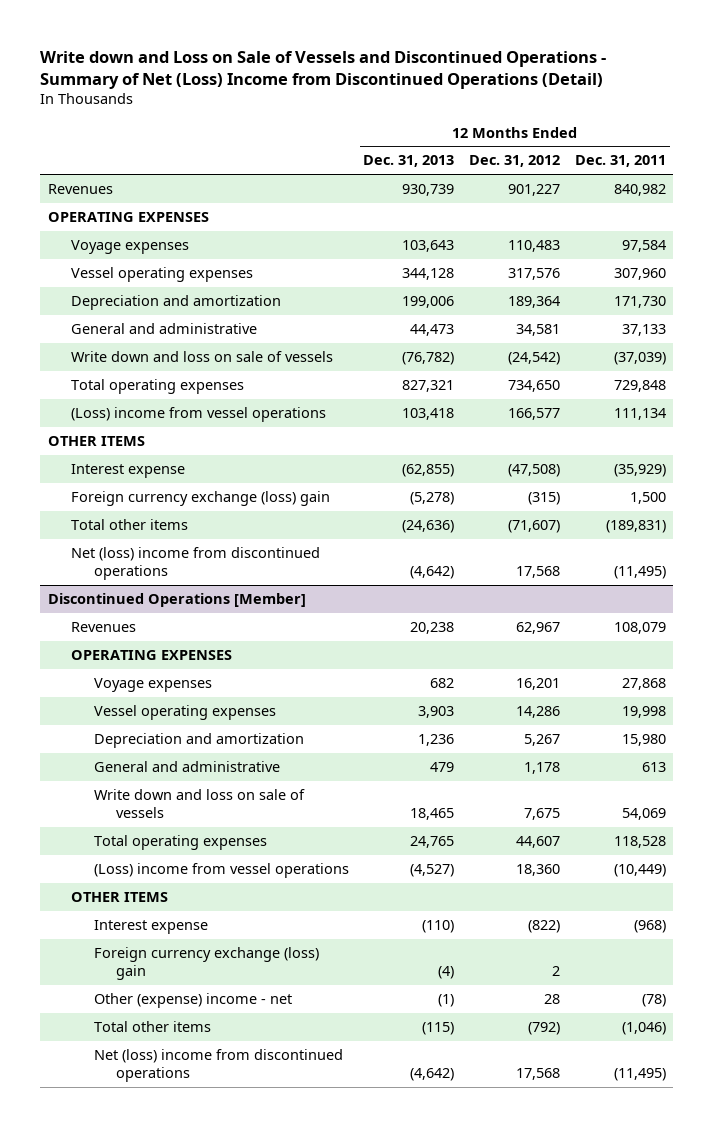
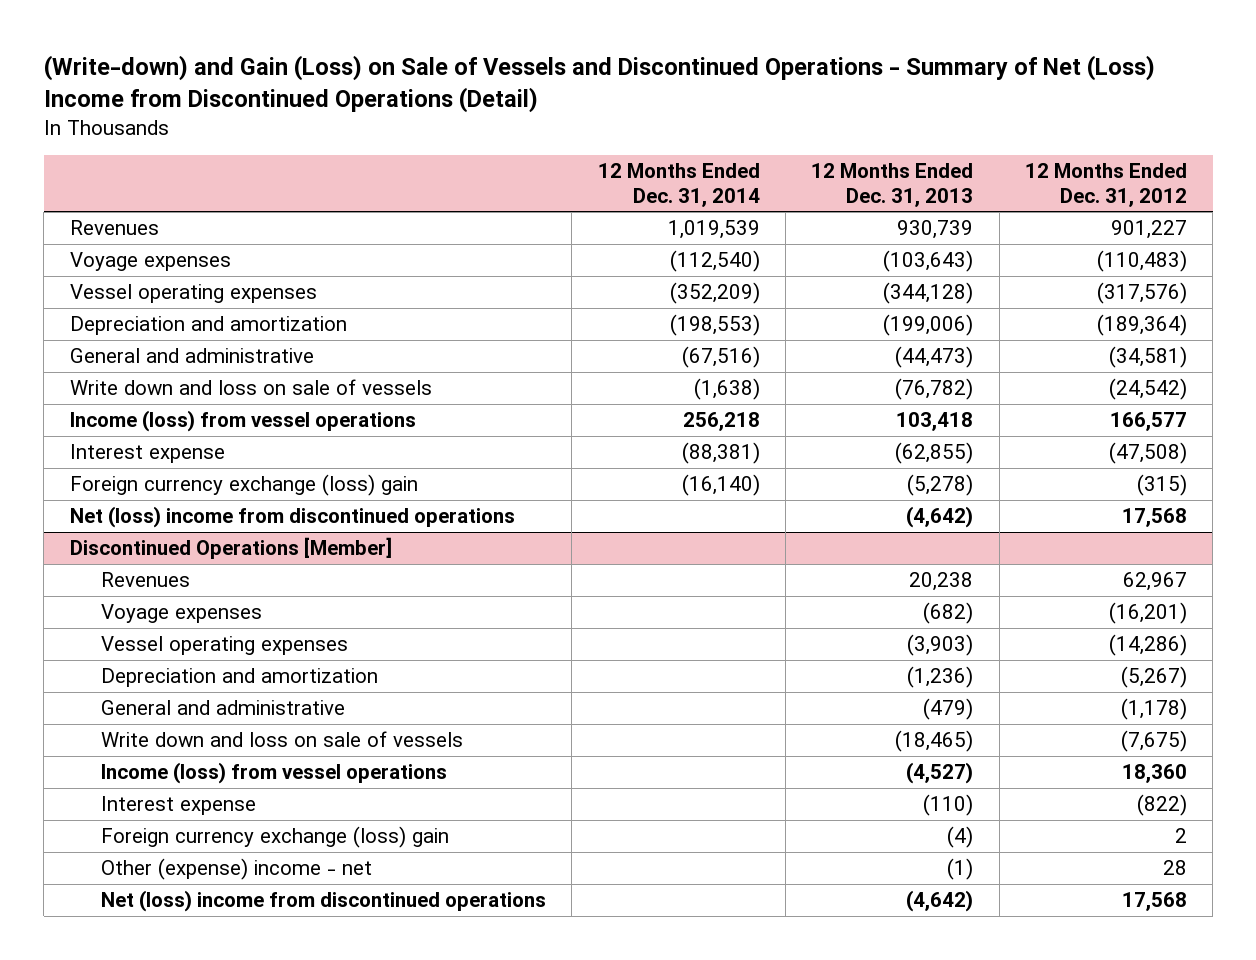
- Write down and Loss on Sale of Vessels and Discontinued Operations - Summary of Net (Loss) Income from Discontinued Operations (Detail)
+ (Write-down) and Gain (Loss) on Sale of Vessels and Discontinued Operations - Summary of Net (Loss) Income from Discontinued Operations (Detail)
- | 12 Months Ended Dec. 31, 2013 | 12 Months Ended Dec. 31, 2012 | 12 Months Ended Dec. 31, 2011
+ | 12 Months Ended Dec. 31, 2014 | 12 Months Ended Dec. 31, 2013 | 12 Months Ended Dec. 31, 2012
- OPERATING EXPENSES
- Voyage expenses | 103,643 | 110,483 | 97,584
- Vessel operating expenses | 344,128 | 317,576 | 307,960
- Depreciation and amortization | 199,006 | 189,364 | 171,730
- General and administrative | 44,473 | 34,581 | 37,133
+ Voyage expenses | (112,540) | (103,643) | (110,483)
+ Vessel operating expenses | (352,209) | (344,128) | (317,576)
+ Depreciation and amortization | (198,553) | (199,006) | (189,364)
+ General and administrative | (67,516) | (44,473) | (34,581)
- Total operating expenses | 827,321 | 734,650 | 729,848
- (Loss) income from vessel operations | 103,418 | 166,577 | 111,134
- OTHER ITEMS
+ Income (loss) from vessel operations | 256,218 | 103,418 | 166,577
- Total other items | (24,636) | (71,607) | (189,831)
@ Discontinued Operations [Member]
- OPERATING EXPENSES
- Voyage expenses | 682 | 16,201 | 27,868
- Vessel operating expenses | 3,903 | 14,286 | 19,998
- Depreciation and amortization | 1,236 | 5,267 | 15,980
- General and administrative | 479 | 1,178 | 613
- Write down and loss on sale of vessels | 18,465 | 7,675 | 54,069
- Total operating expenses | 24,765 | 44,607 | 118,528
- (Loss) income from vessel operations | (4,527) | 18,360 | (10,449)
- OTHER ITEMS
+ Voyage expenses | | (682) | (16,201)
+ Vessel operating expenses | | (3,903) | (14,286)
+ Depreciation and amortization | | (1,236) | (5,267)
+ General and administrative | | (479) | (1,178)
+ Write down and loss on sale of vessels | | (18,465) | (7,675)
+ Income (loss) from vessel operations | | (4,527) | 18,360
- Total other items | (115) | (792) | (1,046)

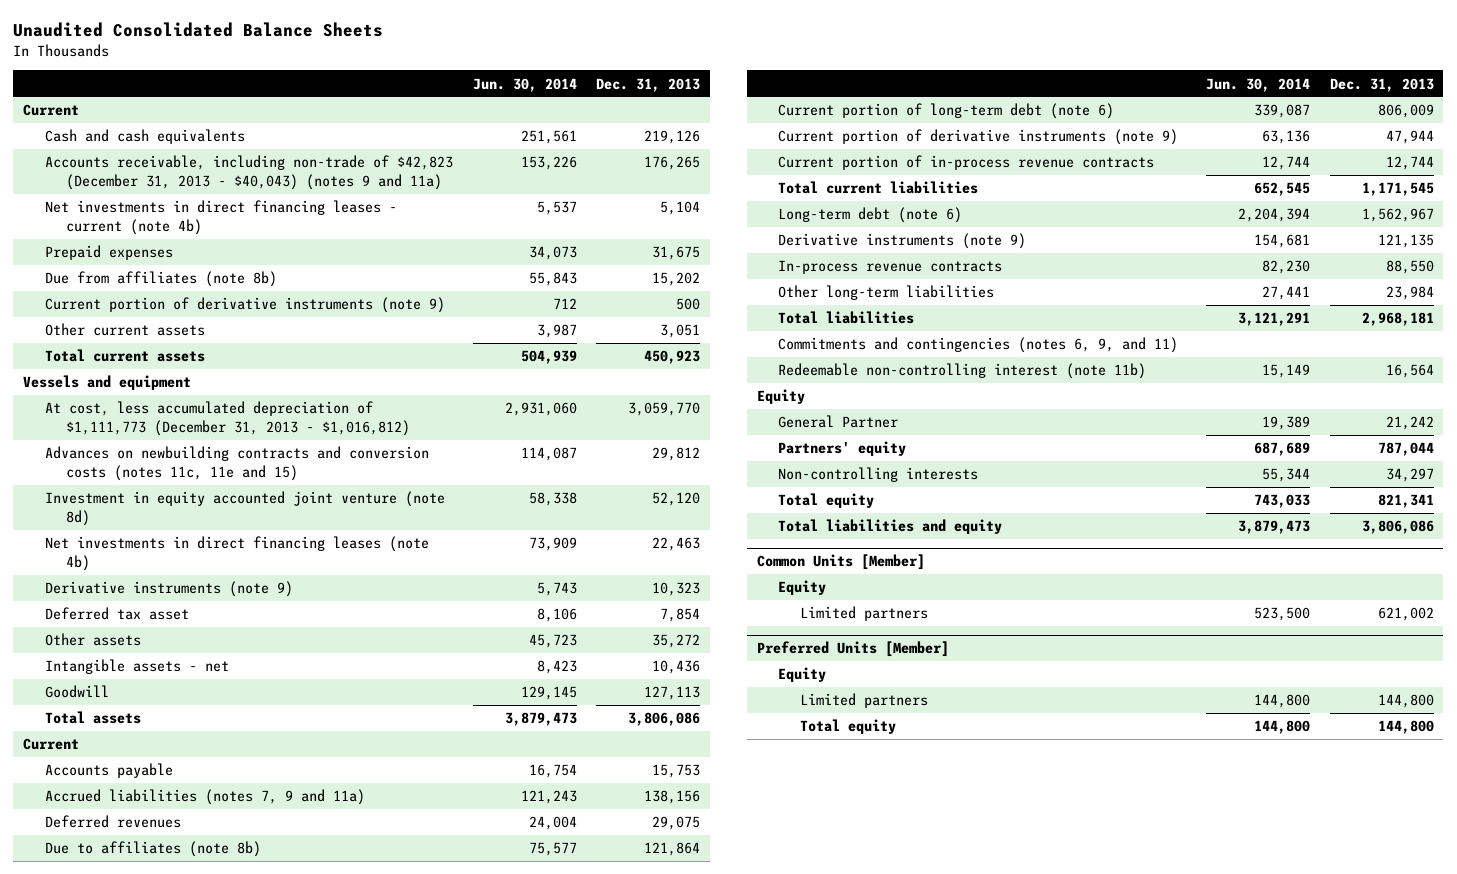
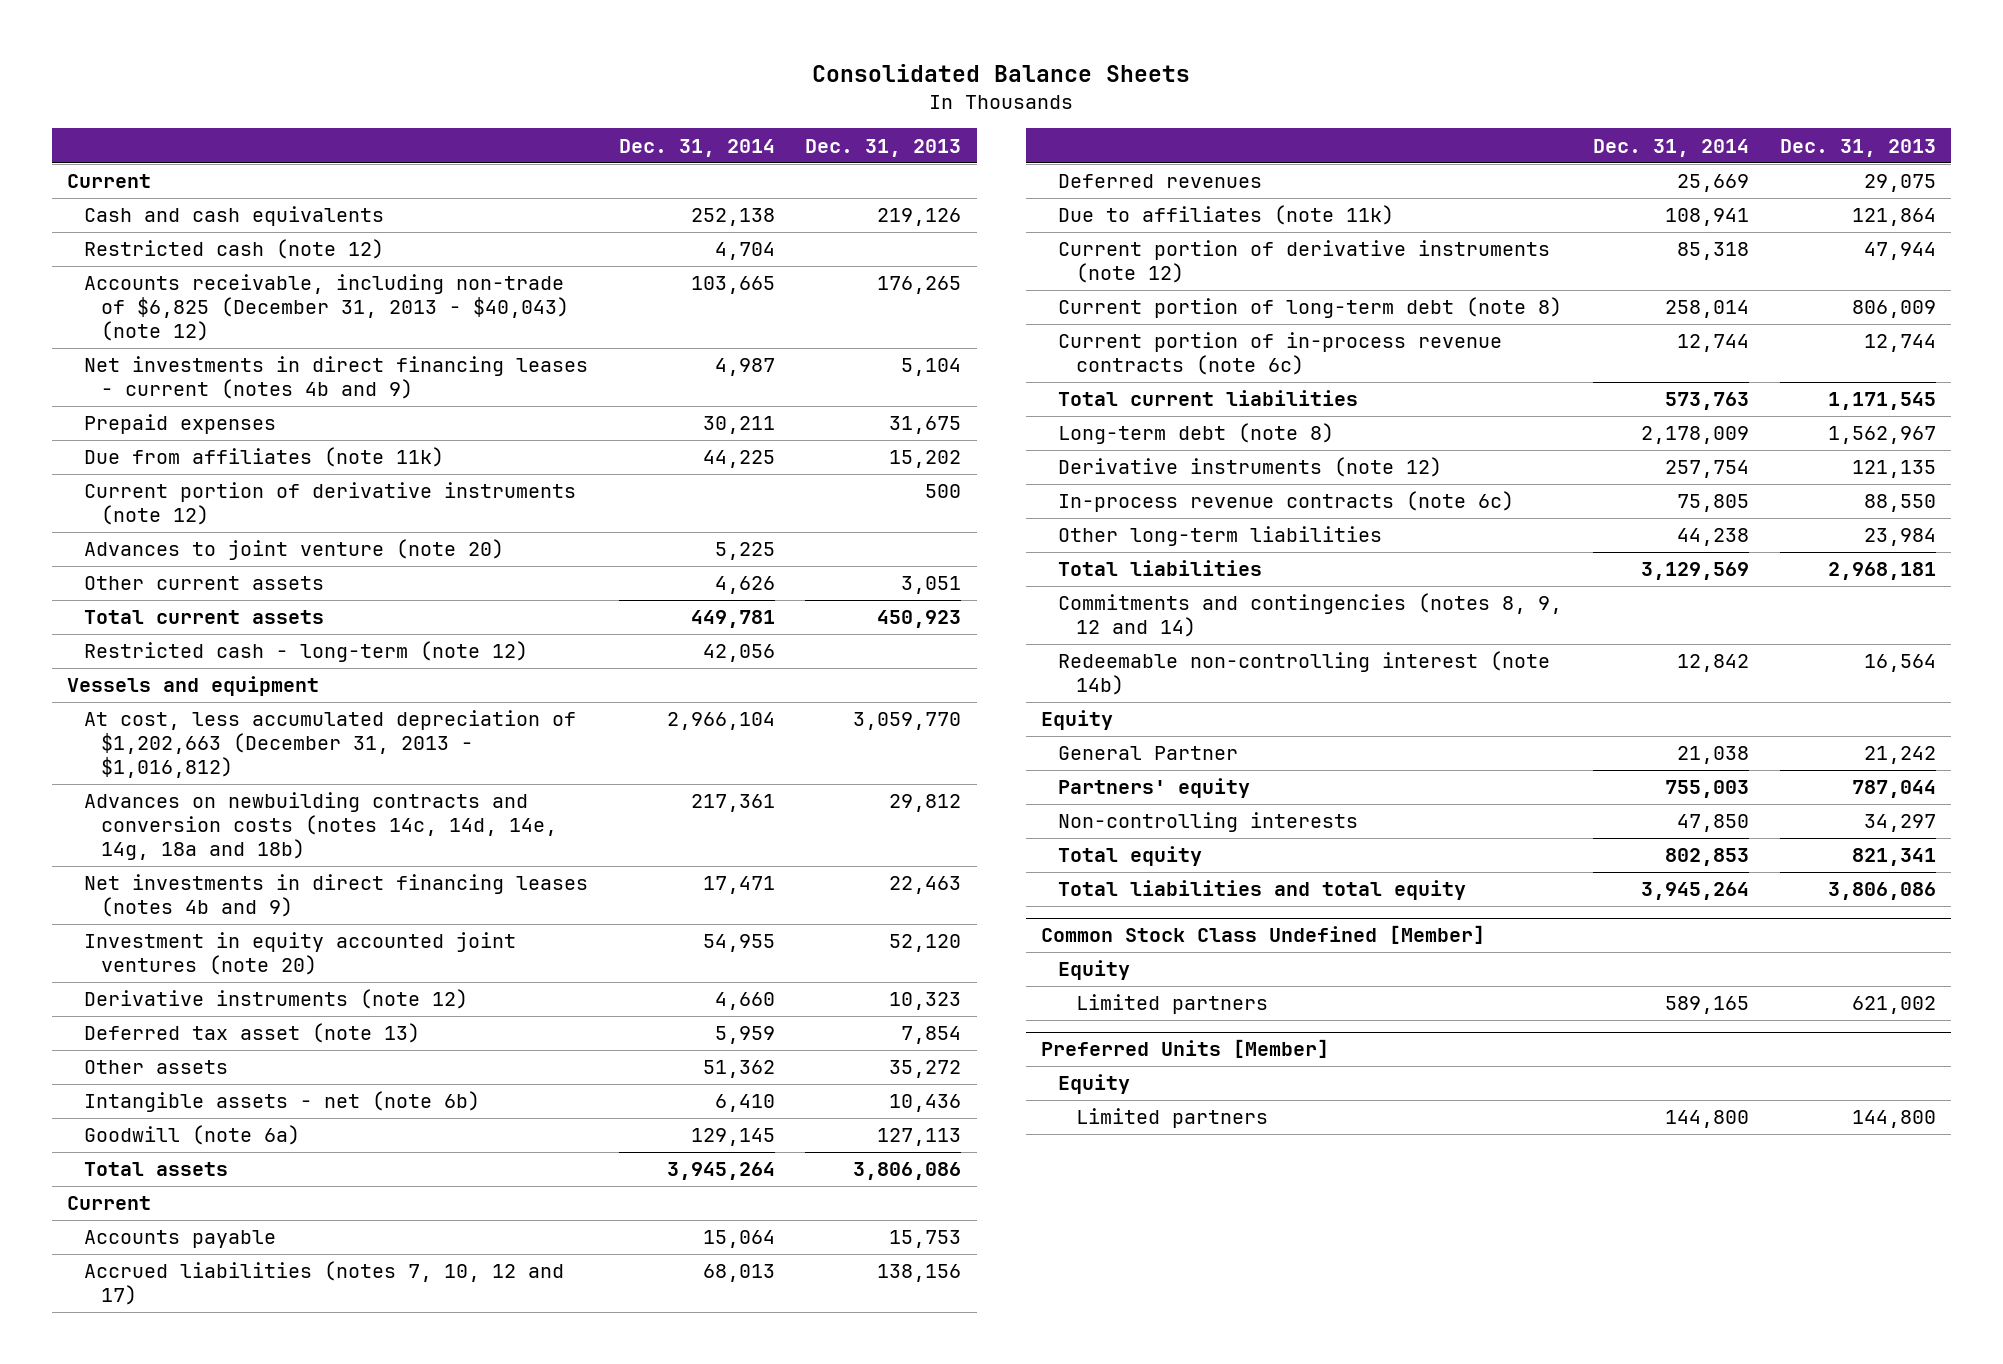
- Unaudited Consolidated Balance Sheets
+ Consolidated Balance Sheets
- | Jun. 30, 2014 | Dec. 31, 2013
+ | Dec. 31, 2014 | Dec. 31, 2013
- Accounts receivable, including non-trade of $42,823 (December 31, 2013 - $40,043) (notes 9 and 11a) | 153,226 | 176,265
- Net investments in direct financing leases - current (note 4b) | 5,537 | 5,104
+ Restricted cash (note 12) | 4,704 |
+ Accounts receivable, including non-trade of $6,825 (December 31, 2013 - $40,043) (note 12) | 103,665 | 176,265
+ Net investments in direct financing leases - current (notes 4b and 9) | 4,987 | 5,104
- Due from affiliates (note 8b) | 55,843 | 15,202
- Current portion of derivative instruments (note 9) | 712 | 500
+ Due from affiliates (note 11k) | 44,225 | 15,202
+ Current portion of derivative instruments (note 12) | | 500
+ Advances to joint venture (note 20) | 5,225 |
+ Restricted cash - long-term (note 12) | 42,056 |
- At cost, less accumulated depreciation of $1,111,773 (December 31, 2013 - $1,016,812) | 2,931,060 | 3,059,770
- Advances on newbuilding contracts and conversion costs (notes 11c, 11e and 15) | 114,087 | 29,812
- Investment in equity accounted joint venture (note 8d) | 58,338 | 52,120
- Net investments in direct financing leases (note 4b) | 73,909 | 22,463
- Derivative instruments (note 9) | 5,743 | 10,323
- Deferred tax asset | 8,106 | 7,854
+ At cost, less accumulated depreciation of $1,202,663 (December 31, 2013 - $1,016,812) | 2,966,104 | 3,059,770
+ Advances on newbuilding contracts and conversion costs (notes 14c, 14d, 14e, 14g, 18a and 18b) | 217,361 | 29,812
+ Net investments in direct financing leases (notes 4b and 9) | 17,471 | 22,463
+ Investment in equity accounted joint ventures (note 20) | 54,955 | 52,120
+ Derivative instruments (note 12) | 4,660 | 10,323
+ Deferred tax asset (note 13) | 5,959 | 7,854
- Intangible assets - net | 8,423 | 10,436
- Goodwill | 129,145 | 127,113
+ Intangible assets - net (note 6b) | 6,410 | 10,436
+ Goodwill (note 6a) | 129,145 | 127,113
- Accrued liabilities (notes 7, 9 and 11a) | 121,243 | 138,156
+ Accrued liabilities (notes 7, 10, 12 and 17) | 68,013 | 138,156
- Due to affiliates (note 8b) | 75,577 | 121,864
- Current portion of long-term debt (note 6) | 339,087 | 806,009
- Current portion of derivative instruments (note 9) | 63,136 | 47,944
- Current portion of in-process revenue contracts | 12,744 | 12,744
+ Due to affiliates (note 11k) | 108,941 | 121,864
+ Current portion of derivative instruments (note 12) | 85,318 | 47,944
+ Current portion of long-term debt (note 8) | 258,014 | 806,009
+ Current portion of in-process revenue contracts (note 6c) | 12,744 | 12,744
- Long-term debt (note 6) | 2,204,394 | 1,562,967
- Derivative instruments (note 9) | 154,681 | 121,135
- In-process revenue contracts | 82,230 | 88,550
+ Long-term debt (note 8) | 2,178,009 | 1,562,967
+ Derivative instruments (note 12) | 257,754 | 121,135
+ In-process revenue contracts (note 6c) | 75,805 | 88,550
- Commitments and contingencies (notes 6, 9, and 11)
- Redeemable non-controlling interest (note 11b) | 15,149 | 16,564
+ Commitments and contingencies (notes 8, 9, 12 and 14)
+ Redeemable non-controlling interest (note 14b) | 12,842 | 16,564
- Total liabilities and equity | 3,879,473 | 3,806,086
- Common Units [Member]
+ Total liabilities and total equity | 3,945,264 | 3,806,086
+ Common Stock Class Undefined [Member]
@ Preferred Units [Member]
- Total equity | 144,800 | 144,800

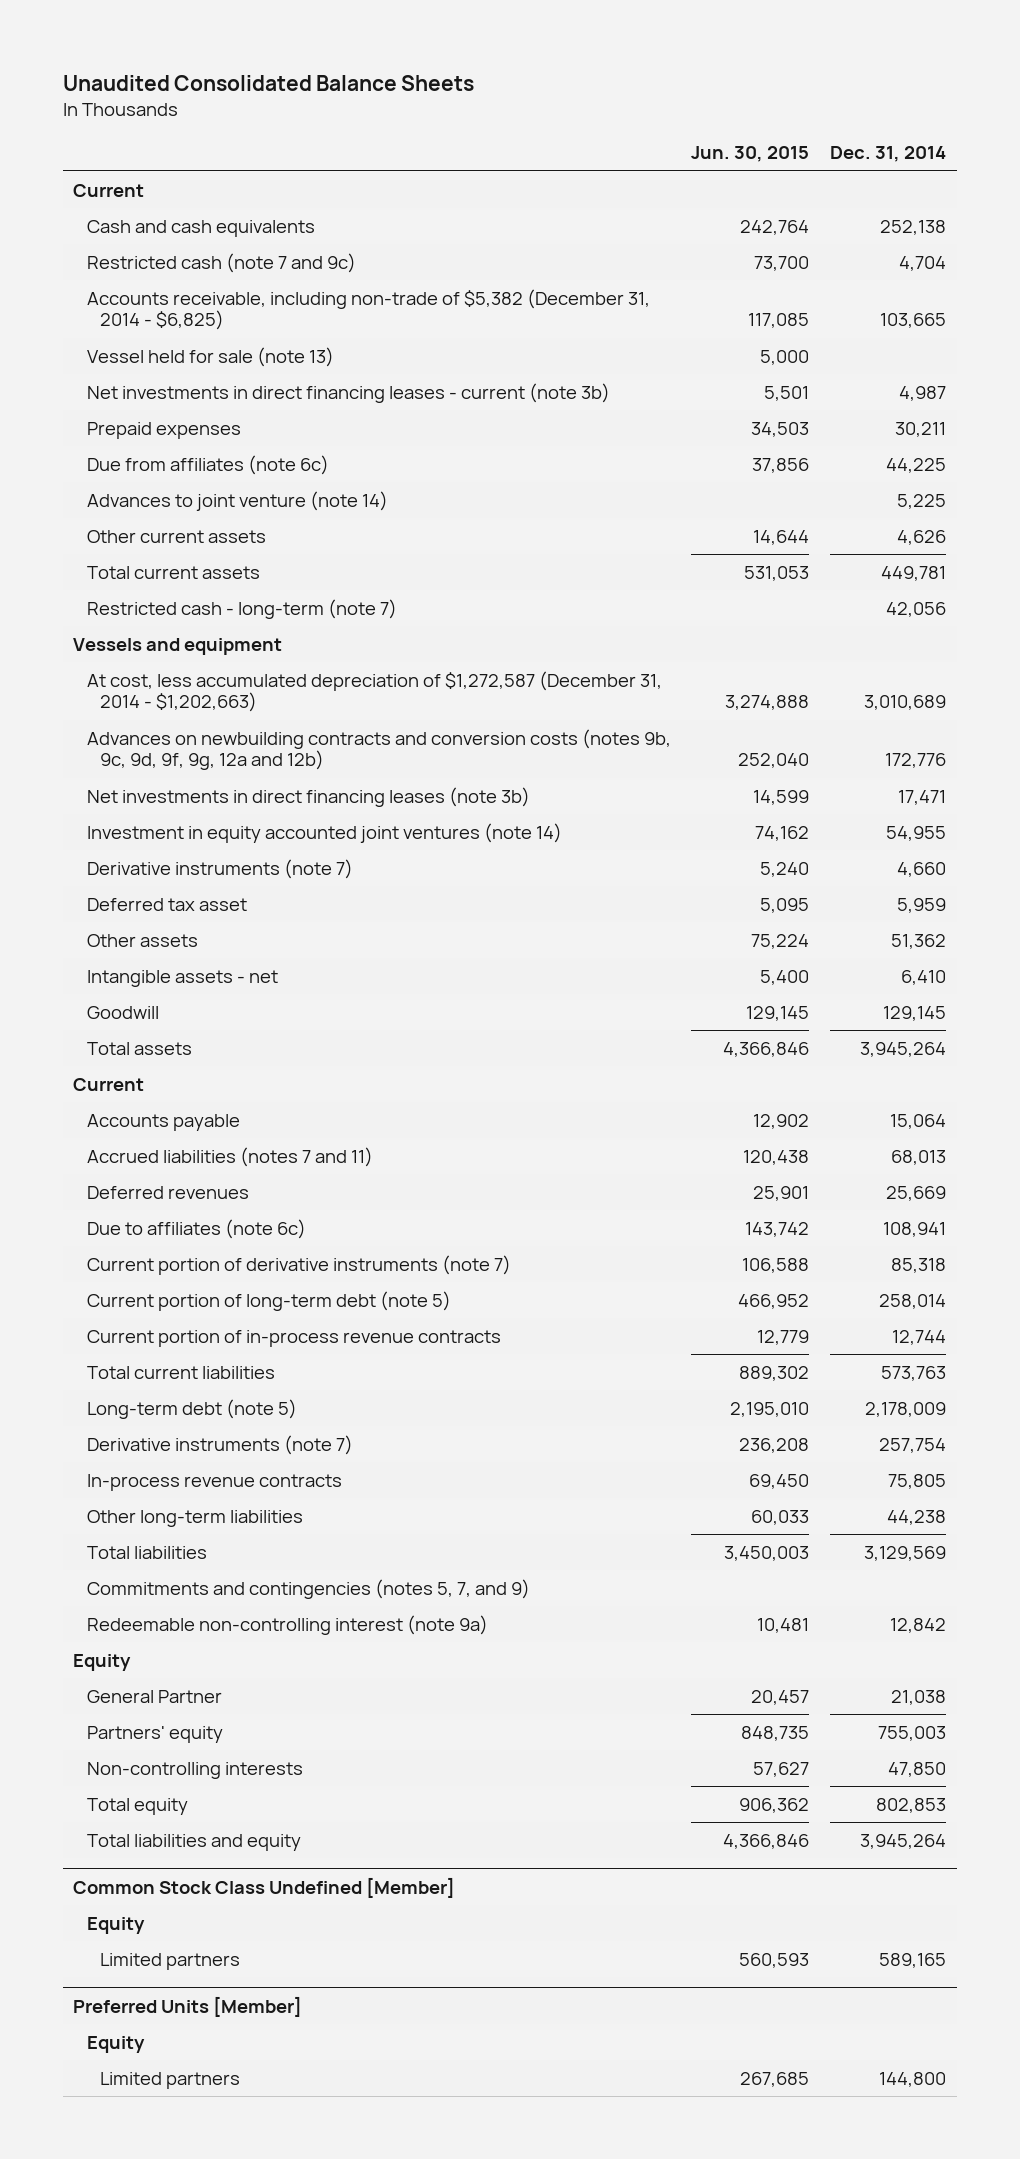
- Consolidated Balance Sheets
+ Unaudited Consolidated Balance Sheets
- | Dec. 31, 2014 | Dec. 31, 2013
+ | Jun. 30, 2015 | Dec. 31, 2014
- Restricted cash (note 12) | 4,704 |
- Accounts receivable, including non-trade of $6,825 (December 31, 2013 - $40,043) (note 12) | 103,665 | 176,265
- Net investments in direct financing leases - current (notes 4b and 9) | 4,987 | 5,104
+ Restricted cash (note 7 and 9c) | 73,700 | 4,704
+ Accounts receivable, including non-trade of $5,382 (December 31, 2014 - $6,825) | 117,085 | 103,665
+ Vessel held for sale (note 13) | 5,000 |
+ Net investments in direct financing leases - current (note 3b) | 5,501 | 4,987
- Due from affiliates (note 11k) | 44,225 | 15,202
- Current portion of derivative instruments (note 12) | | 500
- Advances to joint venture (note 20) | 5,225 |
+ Due from affiliates (note 6c) | 37,856 | 44,225
+ Advances to joint venture (note 14) | | 5,225
- Restricted cash - long-term (note 12) | 42,056 |
+ Restricted cash - long-term (note 7) | | 42,056
- At cost, less accumulated depreciation of $1,202,663 (December 31, 2013 - $1,016,812) | 2,966,104 | 3,059,770
- Advances on newbuilding contracts and conversion costs (notes 14c, 14d, 14e, 14g, 18a and 18b) | 217,361 | 29,812
- Net investments in direct financing leases (notes 4b and 9) | 17,471 | 22,463
- Investment in equity accounted joint ventures (note 20) | 54,955 | 52,120
- Derivative instruments (note 12) | 4,660 | 10,323
- Deferred tax asset (note 13) | 5,959 | 7,854
+ At cost, less accumulated depreciation of $1,272,587 (December 31, 2014 - $1,202,663) | 3,274,888 | 3,010,689
+ Advances on newbuilding contracts and conversion costs (notes 9b, 9c, 9d, 9f, 9g, 12a and 12b) | 252,040 | 172,776
+ Net investments in direct financing leases (note 3b) | 14,599 | 17,471
+ Investment in equity accounted joint ventures (note 14) | 74,162 | 54,955
+ Derivative instruments (note 7) | 5,240 | 4,660
+ Deferred tax asset | 5,095 | 5,959
- Intangible assets - net (note 6b) | 6,410 | 10,436
- Goodwill (note 6a) | 129,145 | 127,113
+ Intangible assets - net | 5,400 | 6,410
+ Goodwill | 129,145 | 129,145
- Accrued liabilities (notes 7, 10, 12 and 17) | 68,013 | 138,156
+ Accrued liabilities (notes 7 and 11) | 120,438 | 68,013
- Due to affiliates (note 11k) | 108,941 | 121,864
- Current portion of derivative instruments (note 12) | 85,318 | 47,944
- Current portion of long-term debt (note 8) | 258,014 | 806,009
- Current portion of in-process revenue contracts (note 6c) | 12,744 | 12,744
+ Due to affiliates (note 6c) | 143,742 | 108,941
+ Current portion of derivative instruments (note 7) | 106,588 | 85,318
+ Current portion of long-term debt (note 5) | 466,952 | 258,014
+ Current portion of in-process revenue contracts | 12,779 | 12,744
- Long-term debt (note 8) | 2,178,009 | 1,562,967
- Derivative instruments (note 12) | 257,754 | 121,135
- In-process revenue contracts (note 6c) | 75,805 | 88,550
+ Long-term debt (note 5) | 2,195,010 | 2,178,009
+ Derivative instruments (note 7) | 236,208 | 257,754
+ In-process revenue contracts | 69,450 | 75,805
- Commitments and contingencies (notes 8, 9, 12 and 14)
- Redeemable non-controlling interest (note 14b) | 12,842 | 16,564
+ Commitments and contingencies (notes 5, 7, and 9)
+ Redeemable non-controlling interest (note 9a) | 10,481 | 12,842
- Total liabilities and total equity | 3,945,264 | 3,806,086
+ Total liabilities and equity | 4,366,846 | 3,945,264

